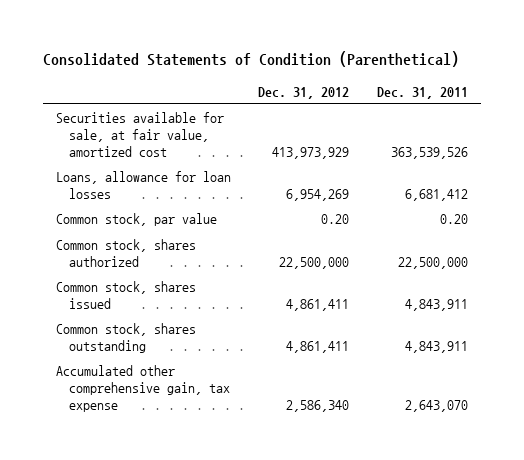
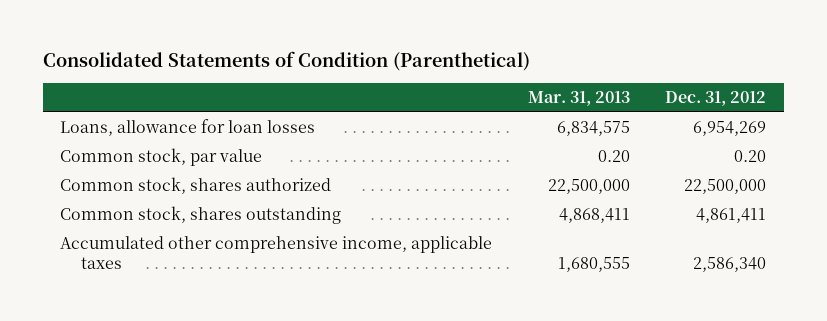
- | Dec. 31, 2012 | Dec. 31, 2011
+ | Mar. 31, 2013 | Dec. 31, 2012
- Securities available for sale, at fair value, amortized cost | 413,973,929 | 363,539,526
- Common stock, shares issued | 4,861,411 | 4,843,911
- Accumulated other comprehensive gain, tax expense | 2,586,340 | 2,643,070
+ Accumulated other comprehensive income, applicable taxes | 1,680,555 | 2,586,340

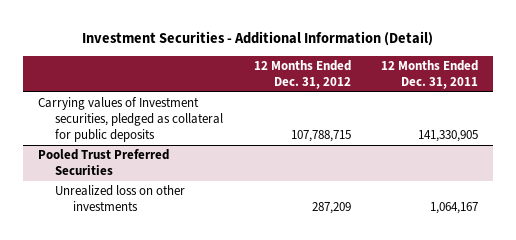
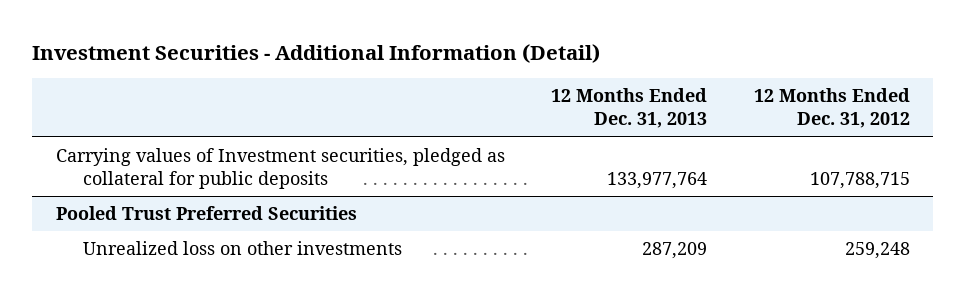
- | 12 Months Ended Dec. 31, 2012 | 12 Months Ended Dec. 31, 2011
+ | 12 Months Ended Dec. 31, 2013 | 12 Months Ended Dec. 31, 2012
@ Pooled Trust Preferred Securities
- Unrealized loss on other investments | 287,209 | 1,064,167
+ Unrealized loss on other investments | 287,209 | 259,248

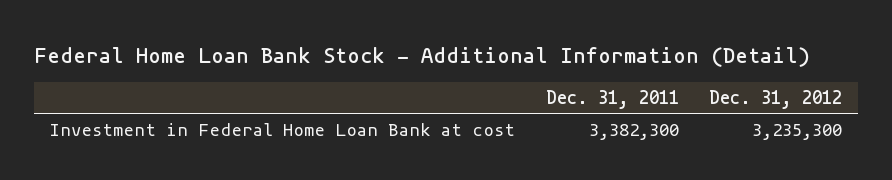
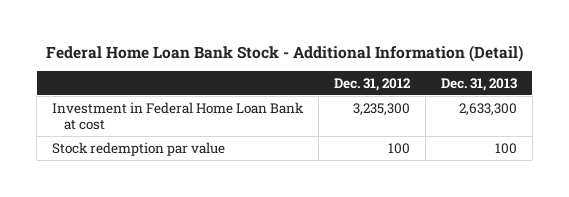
- | Dec. 31, 2011 | Dec. 31, 2012
+ | Dec. 31, 2012 | Dec. 31, 2013
+ Stock redemption par value | 100 | 100

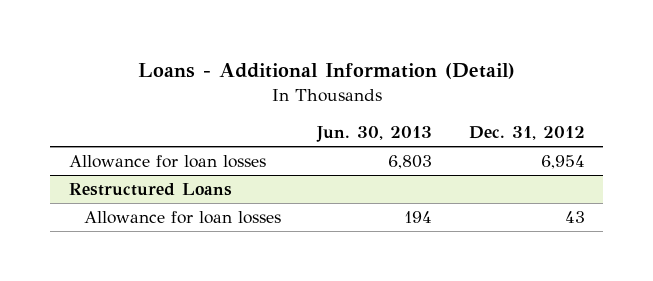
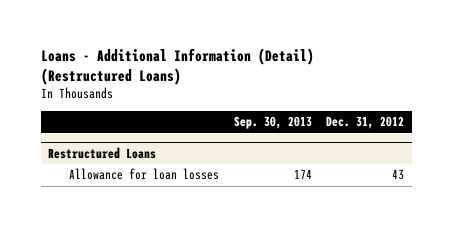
- Loans - Additional Information (Detail)
+ Loans - Additional Information (Detail) (Restructured Loans)
- | Jun. 30, 2013 | Dec. 31, 2012
+ | Sep. 30, 2013 | Dec. 31, 2012
- Allowance for loan losses | 6,803 | 6,954

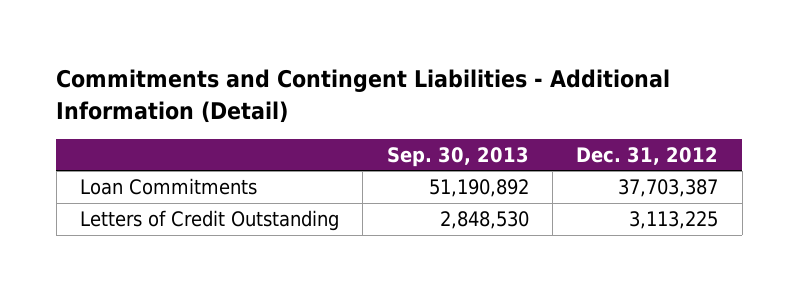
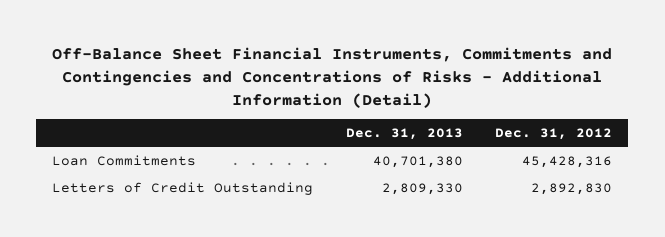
- Commitments and Contingent Liabilities - Additional Information (Detail)
+ Off-Balance Sheet Financial Instruments, Commitments and Contingencies and Concentrations of Risks - Additional Information (Detail)
- | Sep. 30, 2013 | Dec. 31, 2012
+ | Dec. 31, 2013 | Dec. 31, 2012
- Loan Commitments | 51,190,892 | 37,703,387
- Letters of Credit Outstanding | 2,848,530 | 3,113,225
+ Loan Commitments | 40,701,380 | 45,428,316
+ Letters of Credit Outstanding | 2,809,330 | 2,892,830

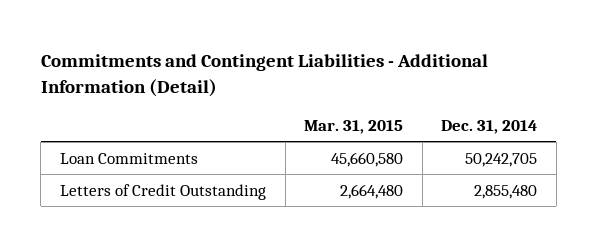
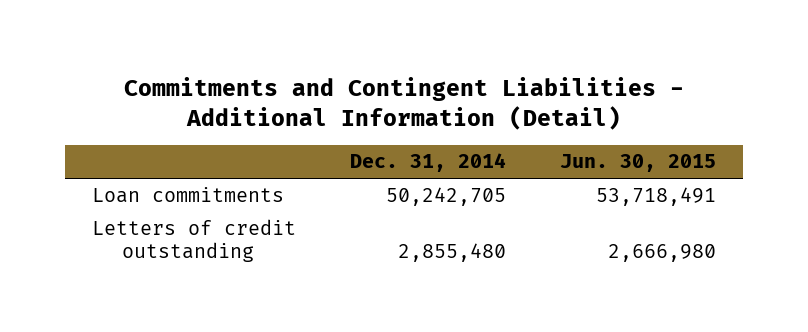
- | Mar. 31, 2015 | Dec. 31, 2014
+ | Dec. 31, 2014 | Jun. 30, 2015
- Loan Commitments | 45,660,580 | 50,242,705
- Letters of Credit Outstanding | 2,664,480 | 2,855,480
+ Loan commitments | 50,242,705 | 53,718,491
+ Letters of credit outstanding | 2,855,480 | 2,666,980

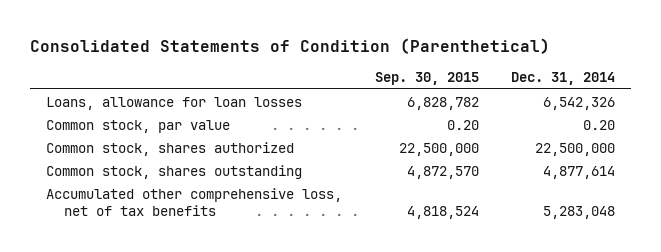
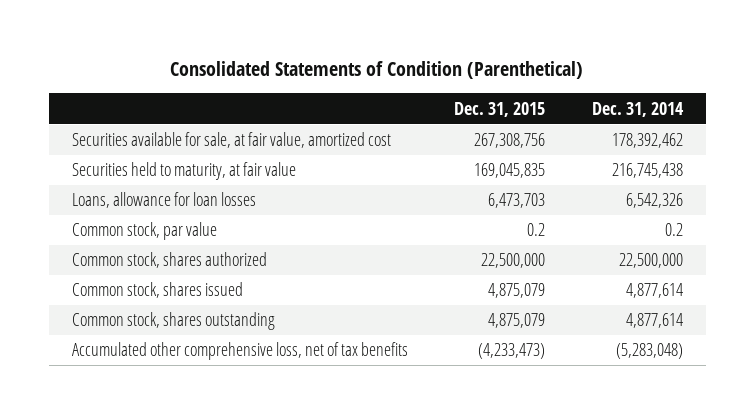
- | Sep. 30, 2015 | Dec. 31, 2014
+ | Dec. 31, 2015 | Dec. 31, 2014
+ Securities available for sale, at fair value, amortized cost | 267,308,756 | 178,392,462
+ Securities held to maturity, at fair value | 169,045,835 | 216,745,438
- Common stock, par value | 0.20 | 0.20
+ Common stock, par value | 0.2 | 0.2
+ Common stock, shares issued | 4,875,079 | 4,877,614
- Accumulated other comprehensive loss, net of tax benefits | 4,818,524 | 5,283,048
+ Accumulated other comprehensive loss, net of tax benefits | (4,233,473) | (5,283,048)

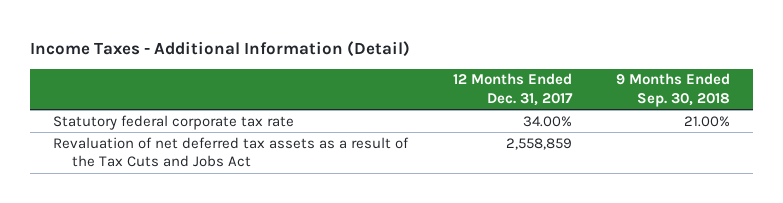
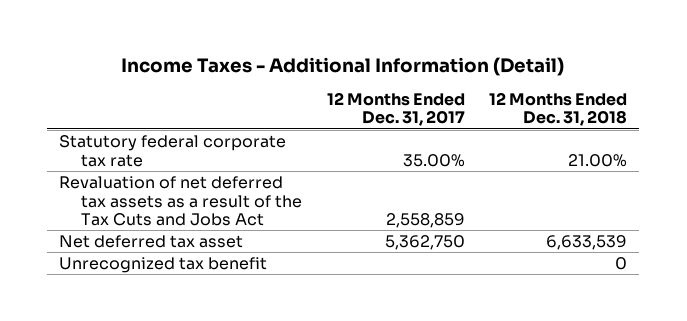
- | 12 Months Ended Dec. 31, 2017 | 9 Months Ended Sep. 30, 2018
+ | 12 Months Ended Dec. 31, 2017 | 12 Months Ended Dec. 31, 2018
- Statutory federal corporate tax rate | 34.00% | 21.00%
+ Statutory federal corporate tax rate | 35.00% | 21.00%
+ Net deferred tax asset | 5,362,750 | 6,633,539
+ Unrecognized tax benefit | | 0

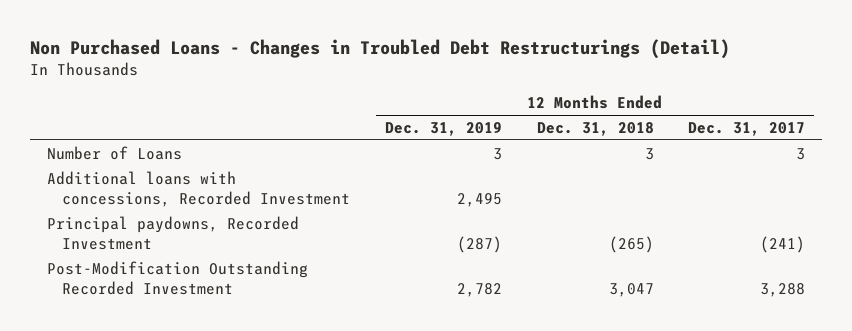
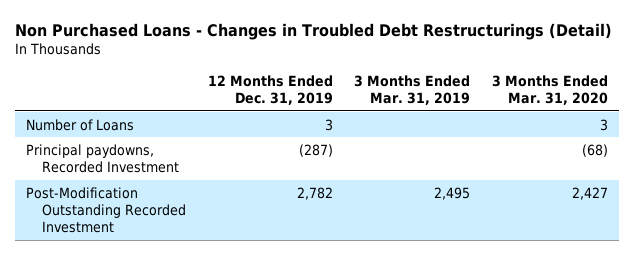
- | 12 Months Ended Dec. 31, 2019 | 12 Months Ended Dec. 31, 2018 | 12 Months Ended Dec. 31, 2017
+ | 12 Months Ended Dec. 31, 2019 | 3 Months Ended Mar. 31, 2019 | 3 Months Ended Mar. 31, 2020
- Additional loans with concessions, Recorded Investment | 2,495 | |

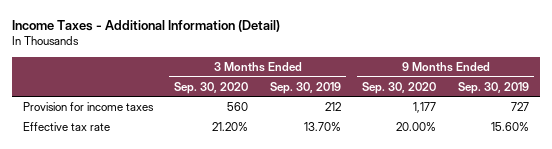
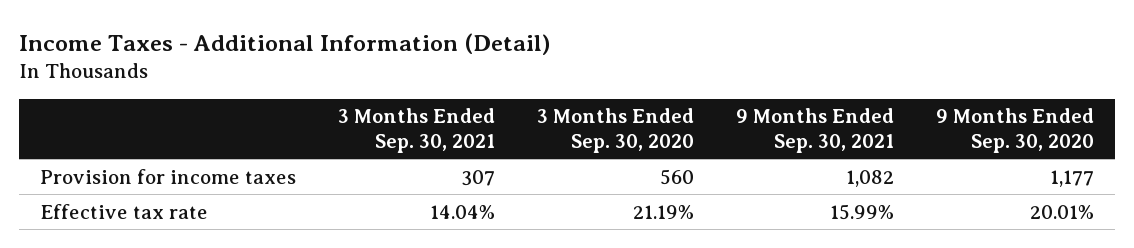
- | 3 Months Ended Sep. 30, 2020 | 3 Months Ended Sep. 30, 2019 | 9 Months Ended Sep. 30, 2020 | 9 Months Ended Sep. 30, 2019
+ | 3 Months Ended Sep. 30, 2021 | 3 Months Ended Sep. 30, 2020 | 9 Months Ended Sep. 30, 2021 | 9 Months Ended Sep. 30, 2020
- Effective tax rate | 21.20% | 13.70% | 20.00% | 15.60%
+ Effective tax rate | 14.04% | 21.19% | 15.99% | 20.01%

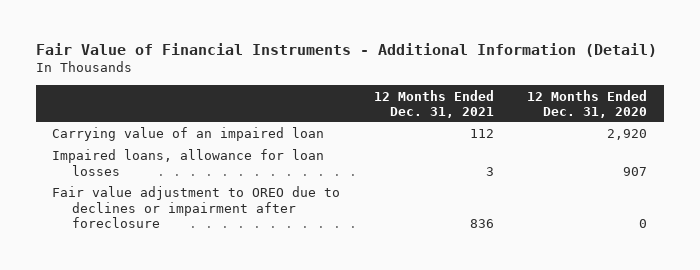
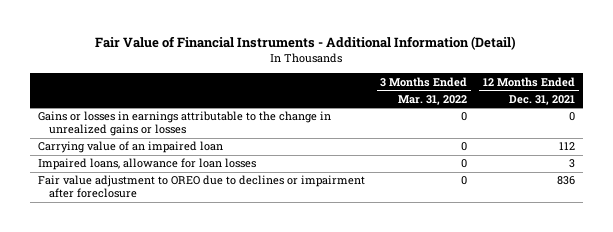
- | 12 Months Ended Dec. 31, 2021 | 12 Months Ended Dec. 31, 2020
+ | 3 Months Ended Mar. 31, 2022 | 12 Months Ended Dec. 31, 2021
+ Gains or losses in earnings attributable to the change in unrealized gains or losses | 0 | 0

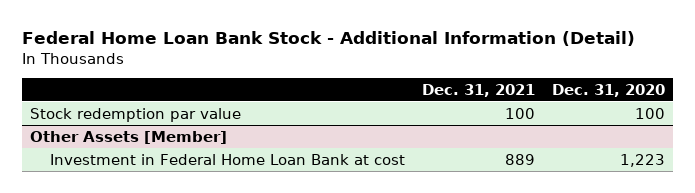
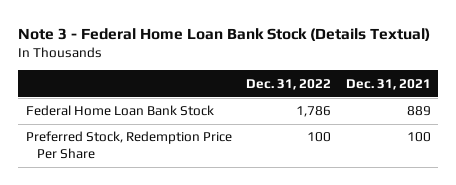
- Federal Home Loan Bank Stock - Additional Information (Detail)
+ Note 3 - Federal Home Loan Bank Stock (Details Textual)
- | Dec. 31, 2021 | Dec. 31, 2020
+ | Dec. 31, 2022 | Dec. 31, 2021
- Stock redemption par value | 100 | 100
- Other Assets [Member]
- Investment in Federal Home Loan Bank at cost | 889 | 1,223
+ Federal Home Loan Bank Stock | 1,786 | 889
+ Preferred Stock, Redemption Price Per Share | 100 | 100

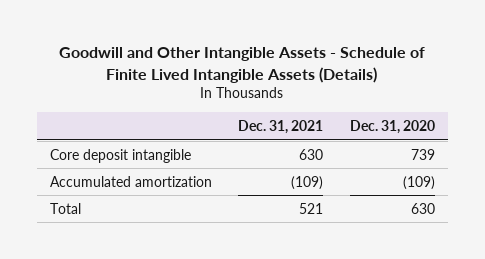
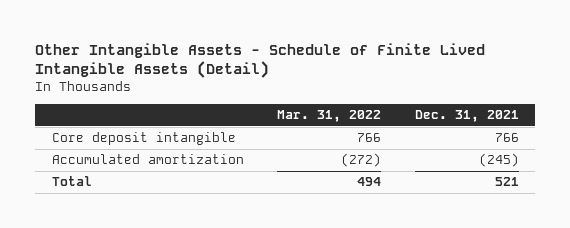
- Goodwill and Other Intangible Assets - Schedule of Finite Lived Intangible Assets (Details)
+ Other Intangible Assets - Schedule of Finite Lived Intangible Assets (Detail)
- | Dec. 31, 2021 | Dec. 31, 2020
+ | Mar. 31, 2022 | Dec. 31, 2021
- Core deposit intangible | 630 | 739
- Accumulated amortization | (109) | (109)
+ Core deposit intangible | 766 | 766
+ Accumulated amortization | (272) | (245)

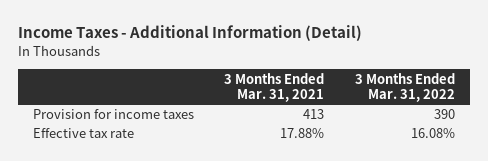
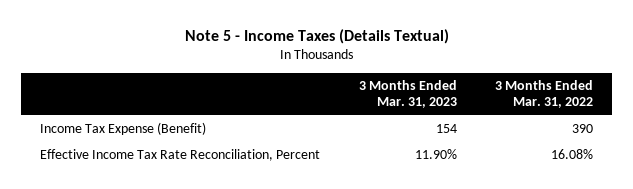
- Income Taxes - Additional Information (Detail)
+ Note 5 - Income Taxes (Details Textual)
- | 3 Months Ended Mar. 31, 2021 | 3 Months Ended Mar. 31, 2022
+ | 3 Months Ended Mar. 31, 2023 | 3 Months Ended Mar. 31, 2022
- Provision for income taxes | 413 | 390
- Effective tax rate | 17.88% | 16.08%
+ Income Tax Expense (Benefit) | 154 | 390
+ Effective Income Tax Rate Reconciliation, Percent | 11.90% | 16.08%

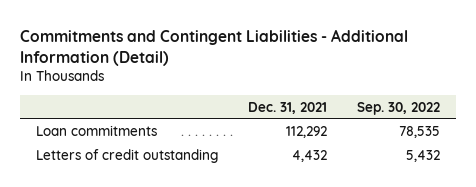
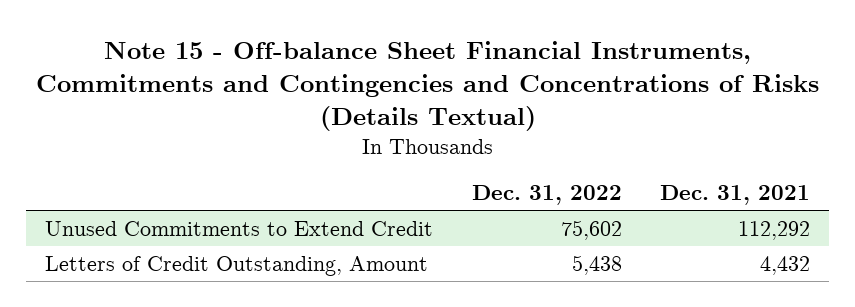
- Commitments and Contingent Liabilities - Additional Information (Detail)
+ Note 15 - Off-balance Sheet Financial Instruments, Commitments and Contingencies and Concentrations of Risks (Details Textual)
- | Dec. 31, 2021 | Sep. 30, 2022
+ | Dec. 31, 2022 | Dec. 31, 2021
- Loan commitments | 112,292 | 78,535
- Letters of credit outstanding | 4,432 | 5,432
+ Unused Commitments to Extend Credit | 75,602 | 112,292
+ Letters of Credit Outstanding, Amount | 5,438 | 4,432

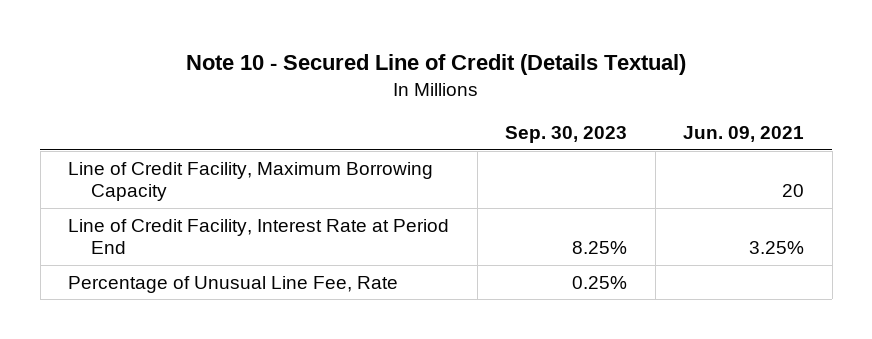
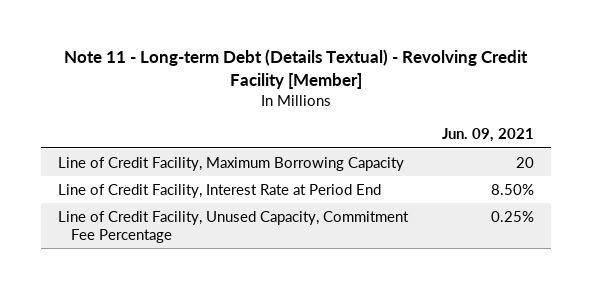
- Note 10 - Secured Line of Credit (Details Textual)
+ Note 11 - Long-term Debt (Details Textual) - Revolving Credit Facility [Member]
- | Sep. 30, 2023 | Jun. 09, 2021
+ | Jun. 09, 2021
- Line of Credit Facility, Interest Rate at Period End | 8.25% | 3.25%
- Percentage of Unusual Line Fee, Rate | 0.25% |
+ Line of Credit Facility, Interest Rate at Period End | 8.50%
+ Line of Credit Facility, Unused Capacity, Commitment Fee Percentage | 0.25%

